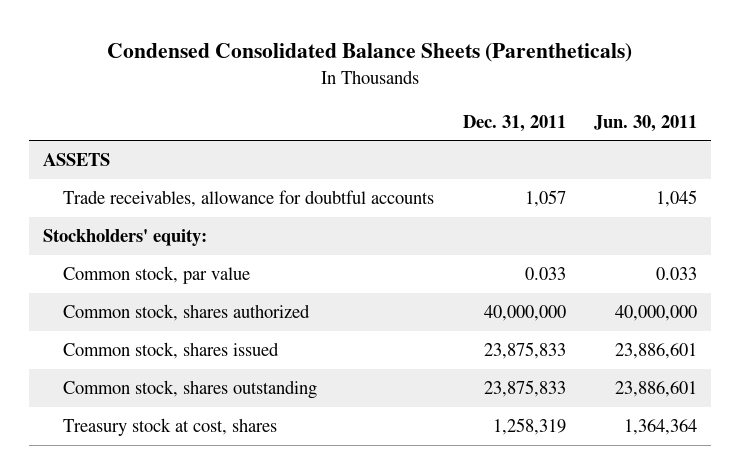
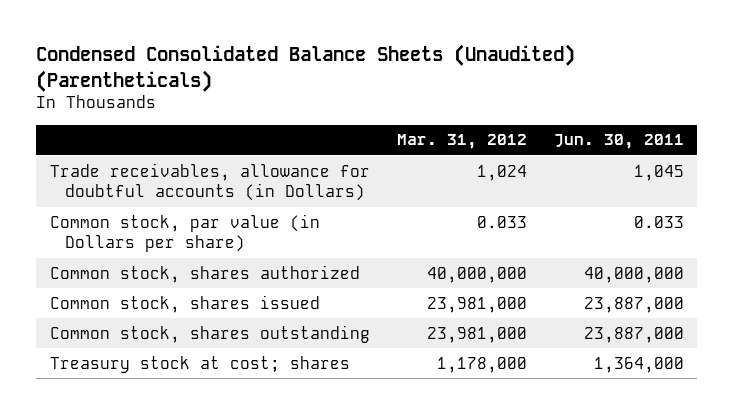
- Condensed Consolidated Balance Sheets (Parentheticals)
+ Condensed Consolidated Balance Sheets (Unaudited) (Parentheticals)
- | Dec. 31, 2011 | Jun. 30, 2011
+ | Mar. 31, 2012 | Jun. 30, 2011
- ASSETS
- Trade receivables, allowance for doubtful accounts | 1,057 | 1,045
- Stockholders' equity:
- Common stock, par value | 0.033 | 0.033
+ Trade receivables, allowance for doubtful accounts (in Dollars) | 1,024 | 1,045
+ Common stock, par value (in Dollars per share) | 0.033 | 0.033
- Common stock, shares issued | 23,875,833 | 23,886,601
- Common stock, shares outstanding | 23,875,833 | 23,886,601
- Treasury stock at cost, shares | 1,258,319 | 1,364,364
+ Common stock, shares issued | 23,981,000 | 23,887,000
+ Common stock, shares outstanding | 23,981,000 | 23,887,000
+ Treasury stock at cost; shares | 1,178,000 | 1,364,000

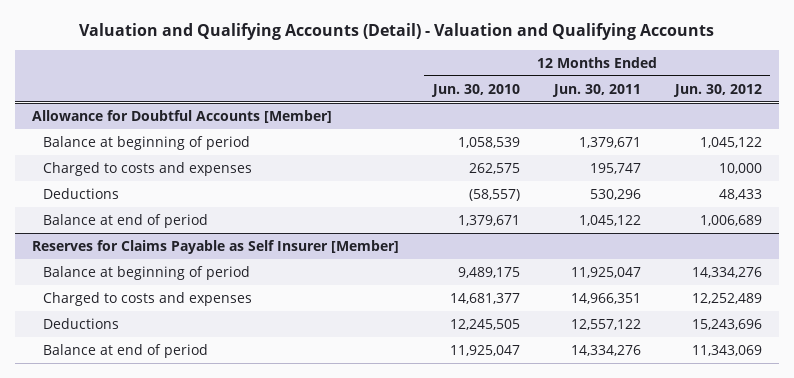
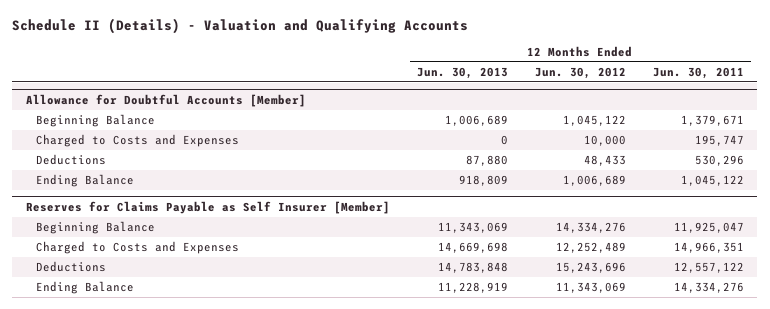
- Valuation and Qualifying Accounts (Detail) - Valuation and Qualifying Accounts
+ Schedule II (Details) - Valuation and Qualifying Accounts
- | 12 Months Ended Jun. 30, 2010 | 12 Months Ended Jun. 30, 2011 | 12 Months Ended Jun. 30, 2012
+ | 12 Months Ended Jun. 30, 2013 | 12 Months Ended Jun. 30, 2012 | 12 Months Ended Jun. 30, 2011
@ Allowance for Doubtful Accounts [Member]
- Balance at beginning of period | 1,058,539 | 1,379,671 | 1,045,122
- Charged to costs and expenses | 262,575 | 195,747 | 10,000
+ Beginning Balance | 1,006,689 | 1,045,122 | 1,379,671
+ Charged to Costs and Expenses | 0 | 10,000 | 195,747
- Balance at end of period | 1,379,671 | 1,045,122 | 1,006,689
+ Ending Balance | 918,809 | 1,006,689 | 1,045,122
@ Reserves for Claims Payable as Self Insurer [Member]
- Balance at beginning of period | 9,489,175 | 11,925,047 | 14,334,276
- Charged to costs and expenses | 14,681,377 | 14,966,351 | 12,252,489
+ Beginning Balance | 11,343,069 | 14,334,276 | 11,925,047
+ Charged to Costs and Expenses | 14,669,698 | 12,252,489 | 14,966,351
- Balance at end of period | 11,925,047 | 14,334,276 | 11,343,069
+ Ending Balance | 11,228,919 | 11,343,069 | 14,334,276

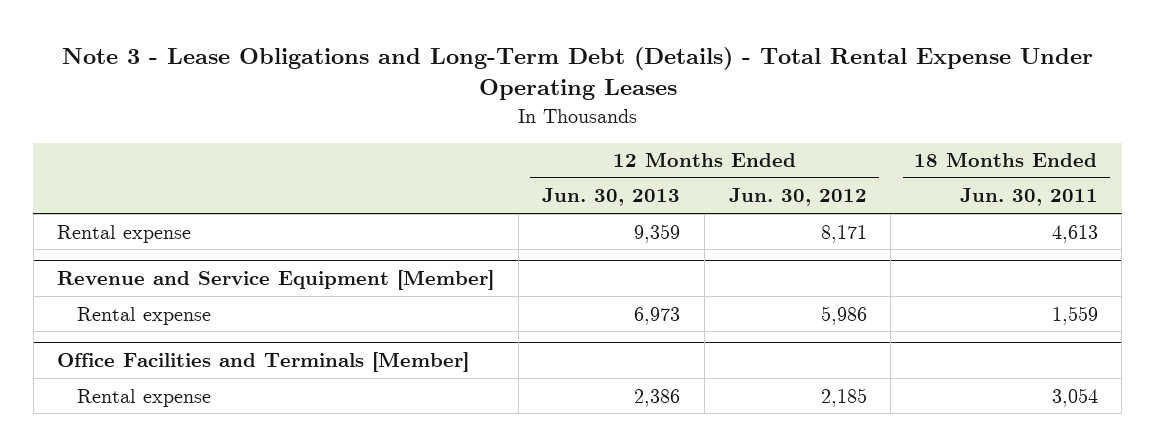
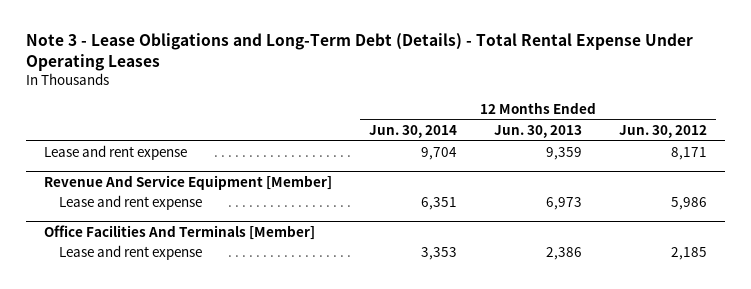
- | 12 Months Ended Jun. 30, 2013 | 12 Months Ended Jun. 30, 2012 | 18 Months Ended Jun. 30, 2011
+ | 12 Months Ended Jun. 30, 2014 | 12 Months Ended Jun. 30, 2013 | 12 Months Ended Jun. 30, 2012
- Rental expense | 9,359 | 8,171 | 4,613
- Revenue and Service Equipment [Member]
- Rental expense | 6,973 | 5,986 | 1,559
- Office Facilities and Terminals [Member]
- Rental expense | 2,386 | 2,185 | 3,054
+ Lease and rent expense | 9,704 | 9,359 | 8,171
+ Revenue And Service Equipment [Member]
+ Lease and rent expense | 6,351 | 6,973 | 5,986
+ Office Facilities And Terminals [Member]
+ Lease and rent expense | 3,353 | 2,386 | 2,185

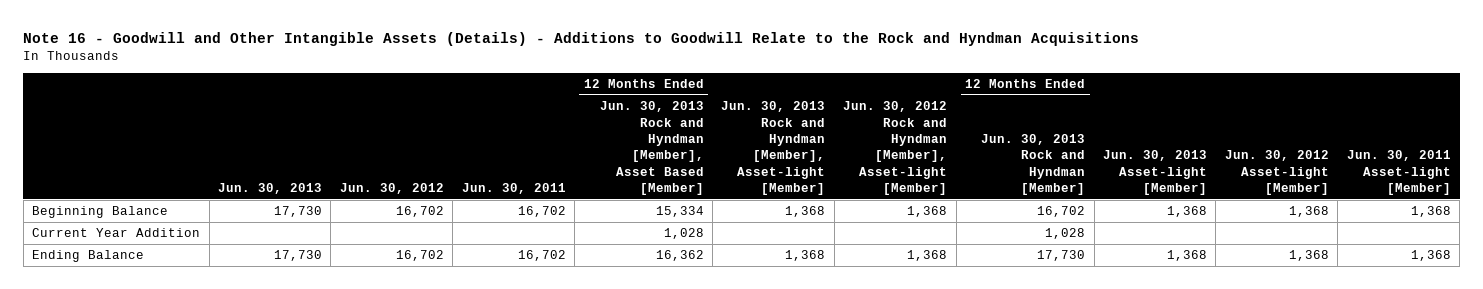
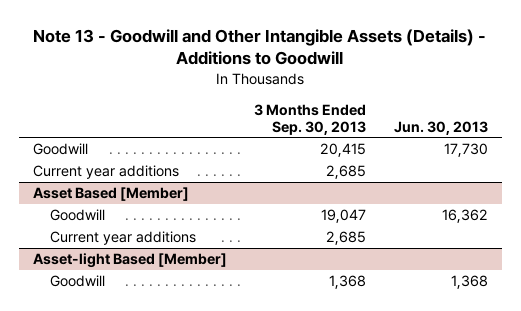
- Note 16 - Goodwill and Other Intangible Assets (Details) - Additions to Goodwill Relate to the Rock and Hyndman Acquisitions
+ Note 13 - Goodwill and Other Intangible Assets (Details) - Additions to Goodwill
- | Jun. 30, 2013 | Jun. 30, 2012 | Jun. 30, 2011 | 12 Months Ended Jun. 30, 2013 Rock and Hyndman [Member], Asset Based [Member] | Jun. 30, 2013 Rock and Hyndman [Member], Asset-light [Member] | Jun. 30, 2012 Rock and Hyndman [Member], Asset-light [Member] | 12 Months Ended Jun. 30, 2013 Rock and Hyndman [Member] | Jun. 30, 2013 Asset-light [Member] | Jun. 30, 2012 Asset-light [Member] | Jun. 30, 2011 Asset-light [Member]
+ | 3 Months Ended Sep. 30, 2013 | Jun. 30, 2013
- Beginning Balance | 17,730 | 16,702 | 16,702 | 15,334 | 1,368 | 1,368 | 16,702 | 1,368 | 1,368 | 1,368
- Current Year Addition | | | | 1,028 | | | 1,028 | | |
- Ending Balance | 17,730 | 16,702 | 16,702 | 16,362 | 1,368 | 1,368 | 17,730 | 1,368 | 1,368 | 1,368
+ Goodwill | 20,415 | 17,730
+ Current year additions | 2,685 |
+ Asset Based [Member]
+ Goodwill | 19,047 | 16,362
+ Current year additions | 2,685 |
+ Asset-light Based [Member]
+ Goodwill | 1,368 | 1,368

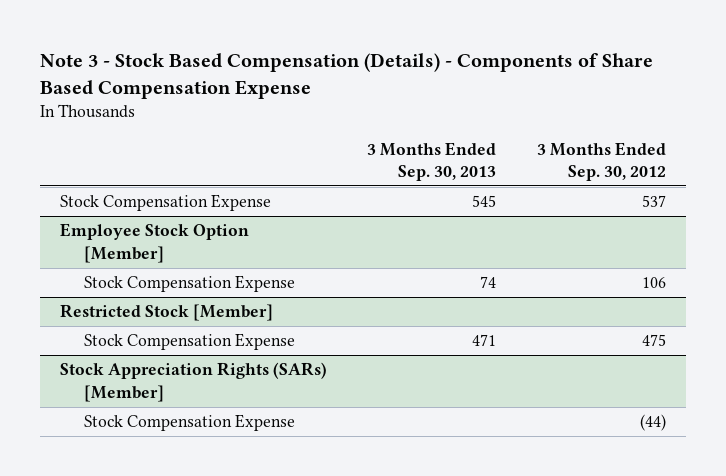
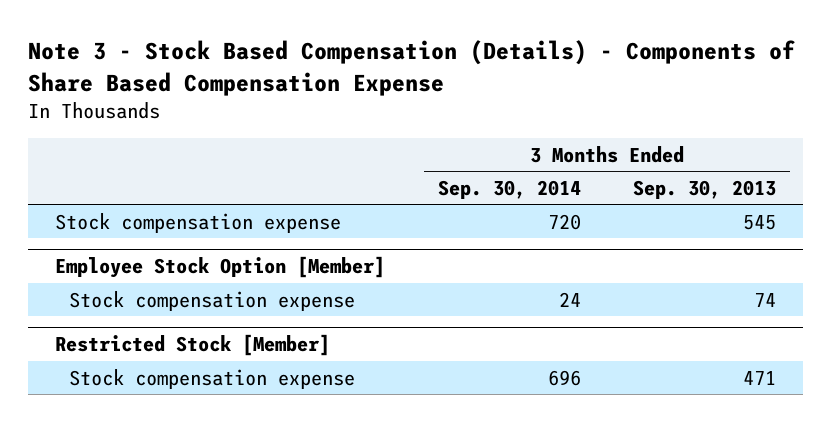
- | 3 Months Ended Sep. 30, 2013 | 3 Months Ended Sep. 30, 2012
+ | 3 Months Ended Sep. 30, 2014 | 3 Months Ended Sep. 30, 2013
- Stock Compensation Expense | 545 | 537
+ Stock compensation expense | 720 | 545
@ Employee Stock Option [Member]
- Stock Compensation Expense | 74 | 106
+ Stock compensation expense | 24 | 74
@ Restricted Stock [Member]
- Stock Compensation Expense | 471 | 475
- Stock Appreciation Rights (SARs) [Member]
- Stock Compensation Expense | | (44)
@ Restricted Stock [Member]
+ Stock compensation expense | 696 | 471

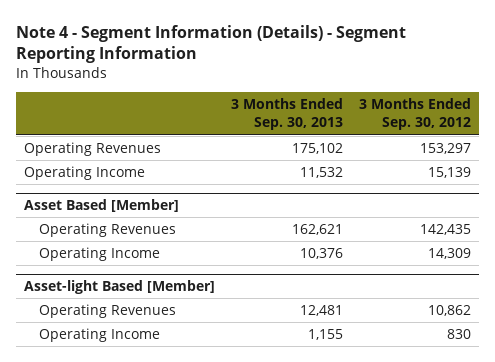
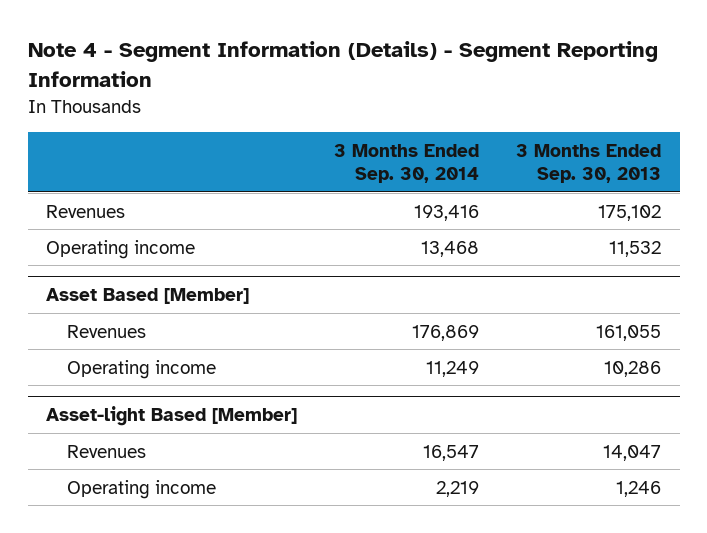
- | 3 Months Ended Sep. 30, 2013 | 3 Months Ended Sep. 30, 2012
+ | 3 Months Ended Sep. 30, 2014 | 3 Months Ended Sep. 30, 2013
- Operating Revenues | 175,102 | 153,297
- Operating Income | 11,532 | 15,139
+ Revenues | 193,416 | 175,102
+ Operating income | 13,468 | 11,532
@ Asset Based [Member]
- Operating Revenues | 162,621 | 142,435
- Operating Income | 10,376 | 14,309
+ Revenues | 176,869 | 161,055
+ Operating income | 11,249 | 10,286
@ Asset-light Based [Member]
- Operating Revenues | 12,481 | 10,862
- Operating Income | 1,155 | 830
+ Revenues | 16,547 | 14,047
+ Operating income | 2,219 | 1,246

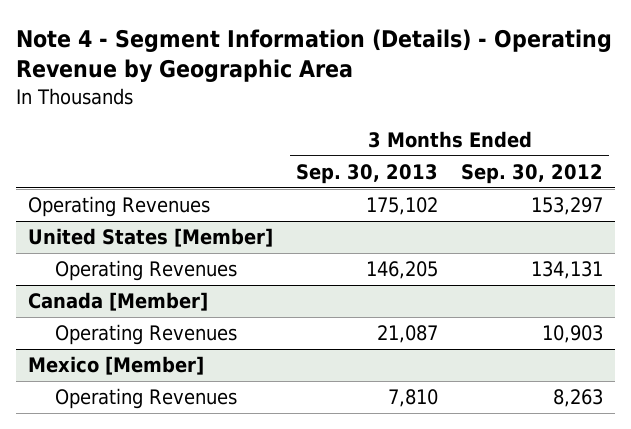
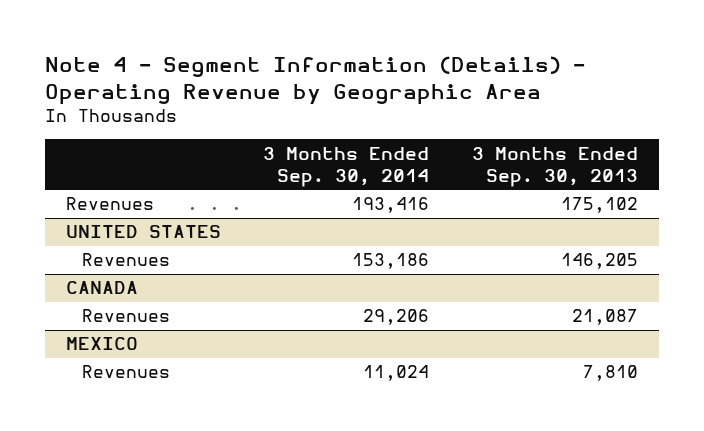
- | 3 Months Ended Sep. 30, 2013 | 3 Months Ended Sep. 30, 2012
+ | 3 Months Ended Sep. 30, 2014 | 3 Months Ended Sep. 30, 2013
- Operating Revenues | 175,102 | 153,297
- United States [Member]
- Operating Revenues | 146,205 | 134,131
- Canada [Member]
- Operating Revenues | 21,087 | 10,903
- Mexico [Member]
- Operating Revenues | 7,810 | 8,263
+ Revenues | 193,416 | 175,102
+ UNITED STATES
+ Revenues | 153,186 | 146,205
+ CANADA
+ Revenues | 29,206 | 21,087
+ MEXICO
+ Revenues | 11,024 | 7,810

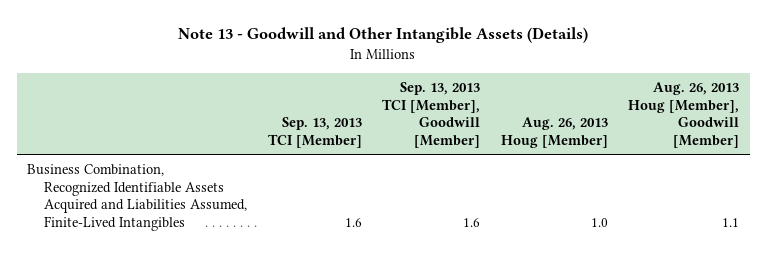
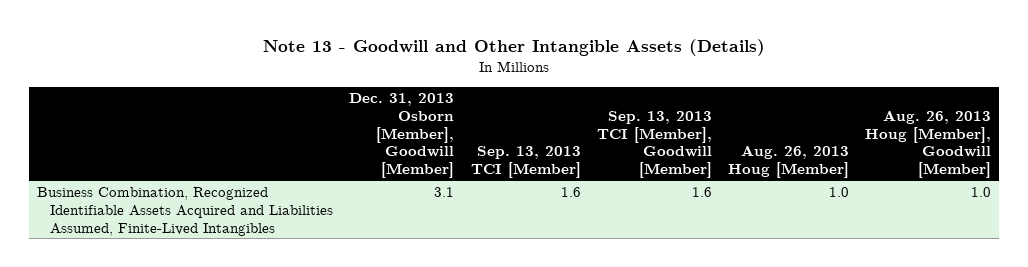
- | Sep. 13, 2013 TCI [Member] | Sep. 13, 2013 TCI [Member], Goodwill [Member] | Aug. 26, 2013 Houg [Member] | Aug. 26, 2013 Houg [Member], Goodwill [Member]
+ | Dec. 31, 2013 Osborn [Member], Goodwill [Member] | Sep. 13, 2013 TCI [Member] | Sep. 13, 2013 TCI [Member], Goodwill [Member] | Aug. 26, 2013 Houg [Member] | Aug. 26, 2013 Houg [Member], Goodwill [Member]
- Business Combination, Recognized Identifiable Assets Acquired and Liabilities Assumed, Finite-Lived Intangibles | 1.6 | 1.6 | 1.0 | 1.1
+ Business Combination, Recognized Identifiable Assets Acquired and Liabilities Assumed, Finite-Lived Intangibles | 3.1 | 1.6 | 1.6 | 1.0 | 1.0

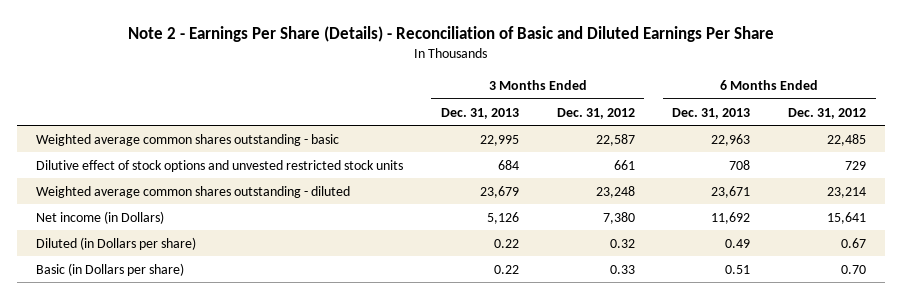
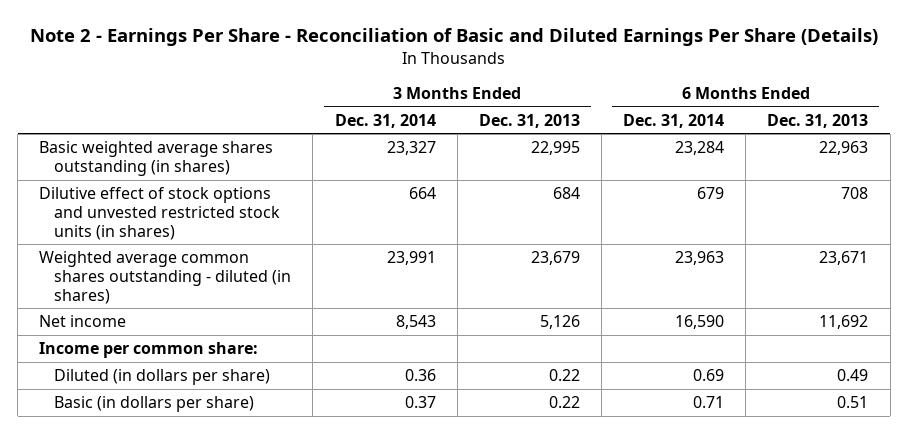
- Note 2 - Earnings Per Share (Details) - Reconciliation of Basic and Diluted Earnings Per Share
+ Note 2 - Earnings Per Share - Reconciliation of Basic and Diluted Earnings Per Share (Details)
- | 3 Months Ended Dec. 31, 2013 | 3 Months Ended Dec. 31, 2012 | 6 Months Ended Dec. 31, 2013 | 6 Months Ended Dec. 31, 2012
+ | 3 Months Ended Dec. 31, 2014 | 3 Months Ended Dec. 31, 2013 | 6 Months Ended Dec. 31, 2014 | 6 Months Ended Dec. 31, 2013
- Weighted average common shares outstanding - basic | 22,995 | 22,587 | 22,963 | 22,485
- Dilutive effect of stock options and unvested restricted stock units | 684 | 661 | 708 | 729
- Weighted average common shares outstanding - diluted | 23,679 | 23,248 | 23,671 | 23,214
- Net income (in Dollars) | 5,126 | 7,380 | 11,692 | 15,641
- Diluted (in Dollars per share) | 0.22 | 0.32 | 0.49 | 0.67
- Basic (in Dollars per share) | 0.22 | 0.33 | 0.51 | 0.70
+ Basic weighted average shares outstanding (in shares) | 23,327 | 22,995 | 23,284 | 22,963
+ Dilutive effect of stock options and unvested restricted stock units (in shares) | 664 | 684 | 679 | 708
+ Weighted average common shares outstanding - diluted (in shares) | 23,991 | 23,679 | 23,963 | 23,671
+ Net income | 8,543 | 5,126 | 16,590 | 11,692
+ Income per common share:
+ Diluted (in dollars per share) | 0.36 | 0.22 | 0.69 | 0.49
+ Basic (in dollars per share) | 0.37 | 0.22 | 0.71 | 0.51

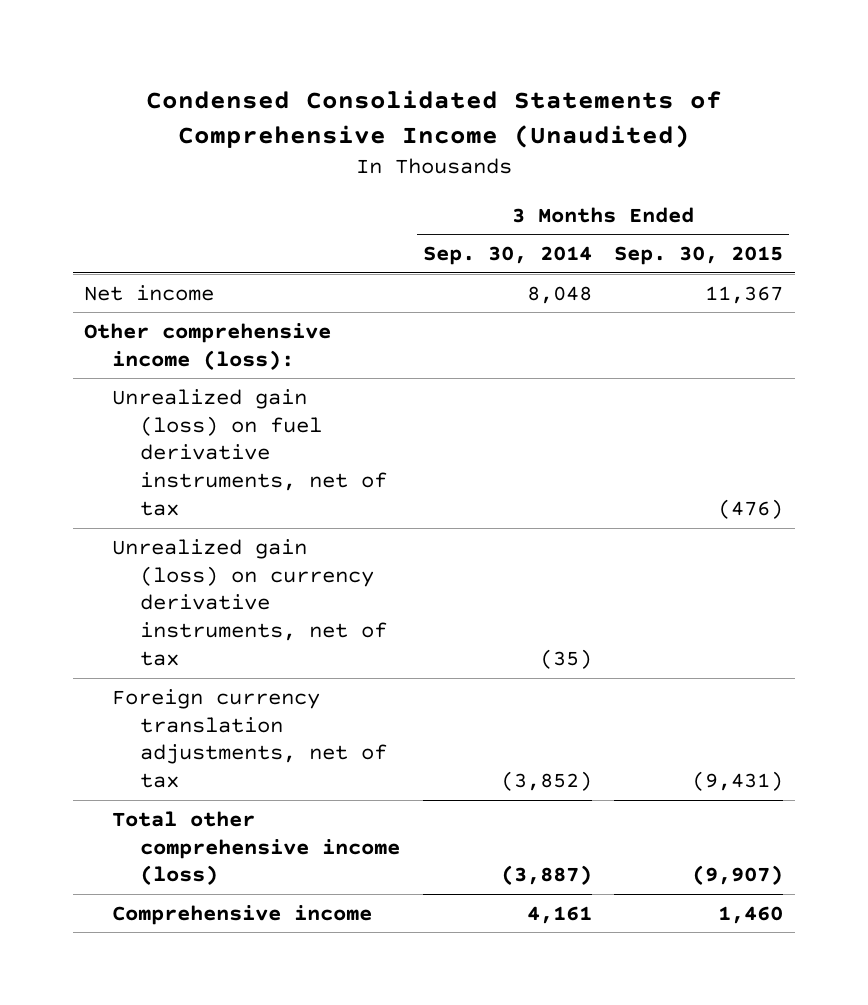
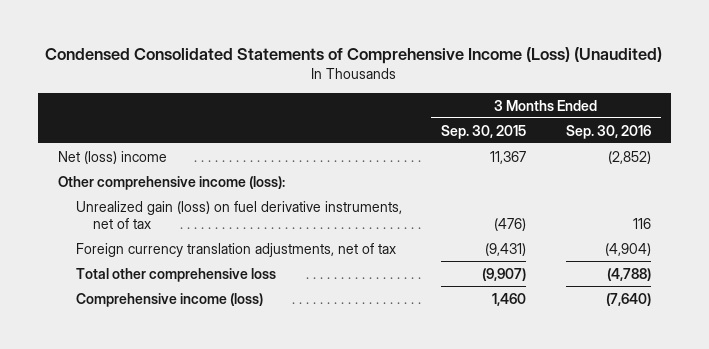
- Condensed Consolidated Statements of Comprehensive Income (Unaudited)
+ Condensed Consolidated Statements of Comprehensive Income (Loss) (Unaudited)
- | 3 Months Ended Sep. 30, 2014 | 3 Months Ended Sep. 30, 2015
+ | 3 Months Ended Sep. 30, 2015 | 3 Months Ended Sep. 30, 2016
- Net income | 8,048 | 11,367
+ Net (loss) income | 11,367 | (2,852)
- Unrealized gain (loss) on currency derivative instruments, net of tax | (35) |
- Total other comprehensive income (loss) | (3,887) | (9,907)
- Comprehensive income | 4,161 | 1,460
+ Total other comprehensive loss | (9,907) | (4,788)
+ Comprehensive income (loss) | 1,460 | (7,640)

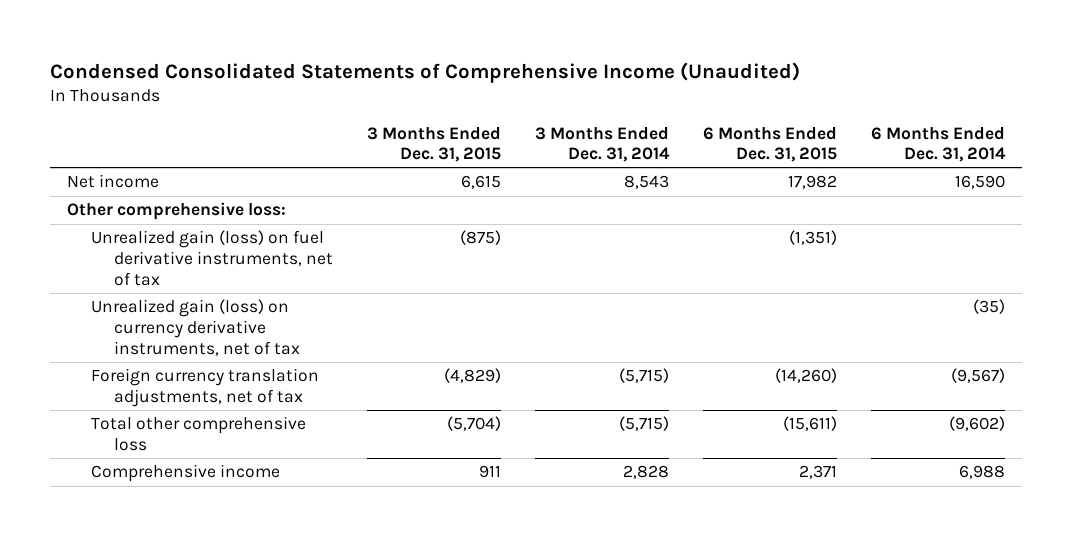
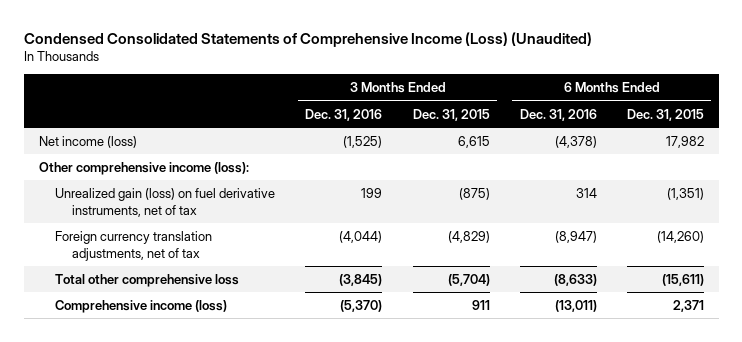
- Condensed Consolidated Statements of Comprehensive Income (Unaudited)
+ Condensed Consolidated Statements of Comprehensive Income (Loss) (Unaudited)
- | 3 Months Ended Dec. 31, 2015 | 3 Months Ended Dec. 31, 2014 | 6 Months Ended Dec. 31, 2015 | 6 Months Ended Dec. 31, 2014
+ | 3 Months Ended Dec. 31, 2016 | 3 Months Ended Dec. 31, 2015 | 6 Months Ended Dec. 31, 2016 | 6 Months Ended Dec. 31, 2015
- Net income | 6,615 | 8,543 | 17,982 | 16,590
- Other comprehensive loss:
+ Net income (loss) | (1,525) | 6,615 | (4,378) | 17,982
+ Other comprehensive income (loss):
- Unrealized gain (loss) on currency derivative instruments, net of tax | | | | (35)
- Comprehensive income | 911 | 2,828 | 2,371 | 6,988
+ Comprehensive income (loss) | (5,370) | 911 | (13,011) | 2,371

